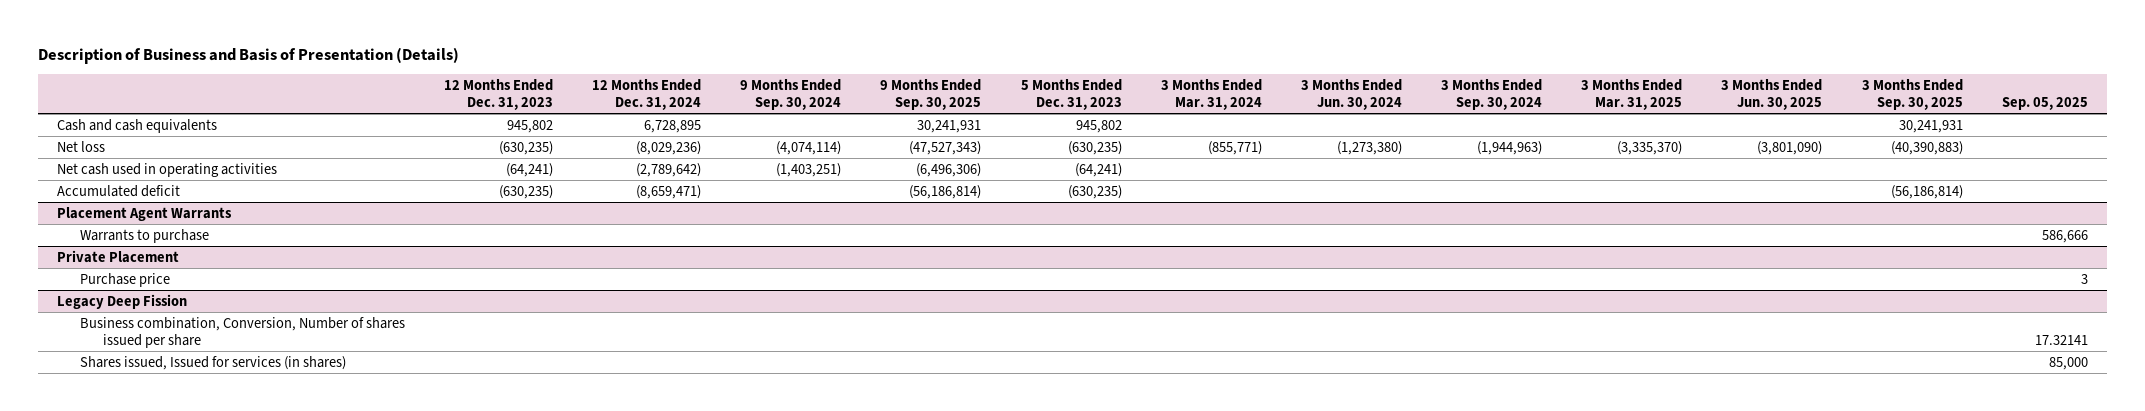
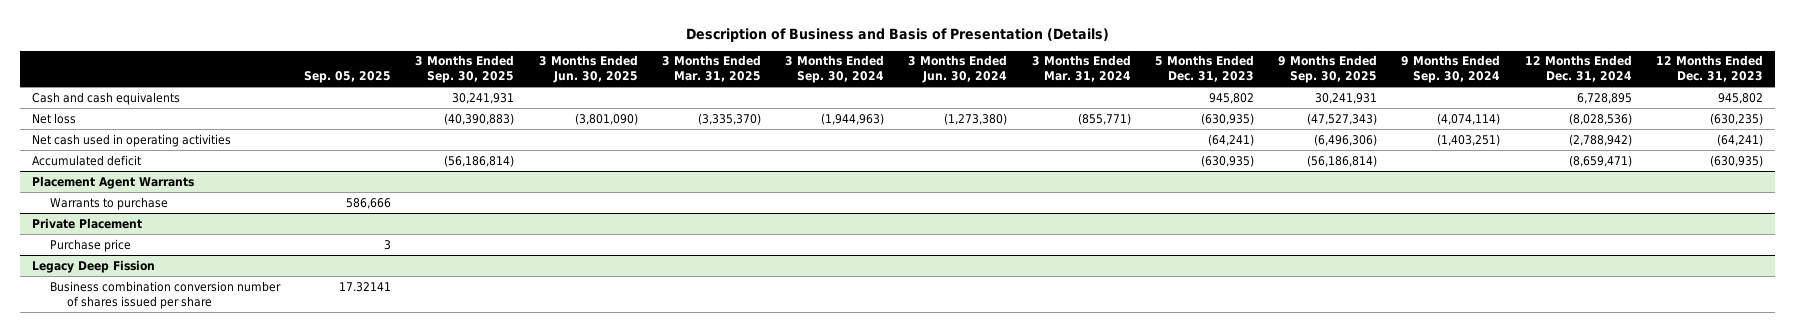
- | 12 Months Ended Dec. 31, 2023 | 12 Months Ended Dec. 31, 2024 | 9 Months Ended Sep. 30, 2024 | 9 Months Ended Sep. 30, 2025 | 5 Months Ended Dec. 31, 2023 | 3 Months Ended Mar. 31, 2024 | 3 Months Ended Jun. 30, 2024 | 3 Months Ended Sep. 30, 2024 | 3 Months Ended Mar. 31, 2025 | 3 Months Ended Jun. 30, 2025 | 3 Months Ended Sep. 30, 2025 | Sep. 05, 2025
+ | Sep. 05, 2025 | 3 Months Ended Sep. 30, 2025 | 3 Months Ended Jun. 30, 2025 | 3 Months Ended Mar. 31, 2025 | 3 Months Ended Sep. 30, 2024 | 3 Months Ended Jun. 30, 2024 | 3 Months Ended Mar. 31, 2024 | 5 Months Ended Dec. 31, 2023 | 9 Months Ended Sep. 30, 2025 | 9 Months Ended Sep. 30, 2024 | 12 Months Ended Dec. 31, 2024 | 12 Months Ended Dec. 31, 2023
- Net loss | (630,235) | (8,029,236) | (4,074,114) | (47,527,343) | (630,235) | (855,771) | (1,273,380) | (1,944,963) | (3,335,370) | (3,801,090) | (40,390,883) |
- Net cash used in operating activities | (64,241) | (2,789,642) | (1,403,251) | (6,496,306) | (64,241) | | | | | | |
- Accumulated deficit | (630,235) | (8,659,471) | | (56,186,814) | (630,235) | | | | | | (56,186,814) |
+ Net loss | | (40,390,883) | (3,801,090) | (3,335,370) | (1,944,963) | (1,273,380) | (855,771) | (630,935) | (47,527,343) | (4,074,114) | (8,028,536) | (630,235)
+ Net cash used in operating activities | | | | | | | | (64,241) | (6,496,306) | (1,403,251) | (2,788,942) | (64,241)
+ Accumulated deficit | | (56,186,814) | | | | | | (630,935) | (56,186,814) | | (8,659,471) | (630,935)
@ Legacy Deep Fission
- Business combination, Conversion, Number of shares issued per share | | | | | | | | | | | | 17.32141
- Shares issued, Issued for services (in shares) | | | | | | | | | | | | 85,000
+ Business combination conversion number of shares issued per share | 17.32141 | | | | | | | | | | |

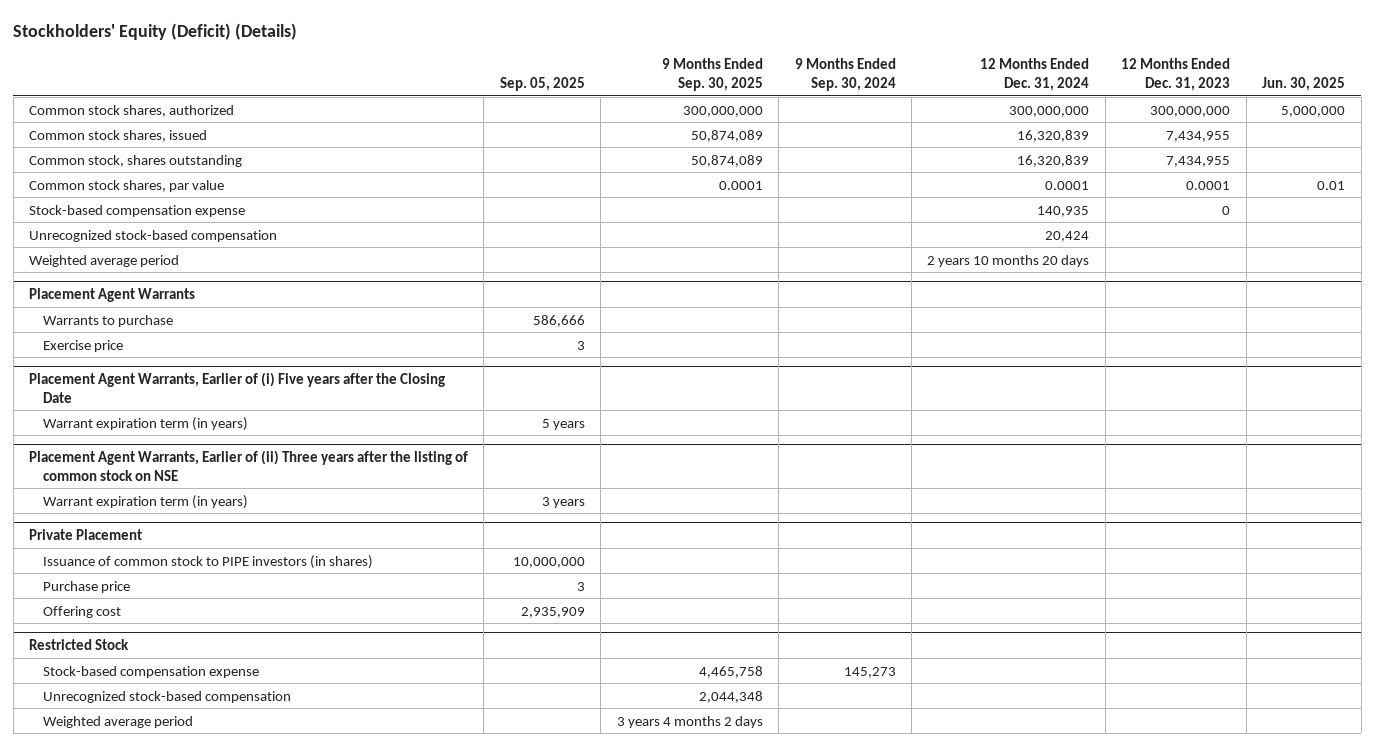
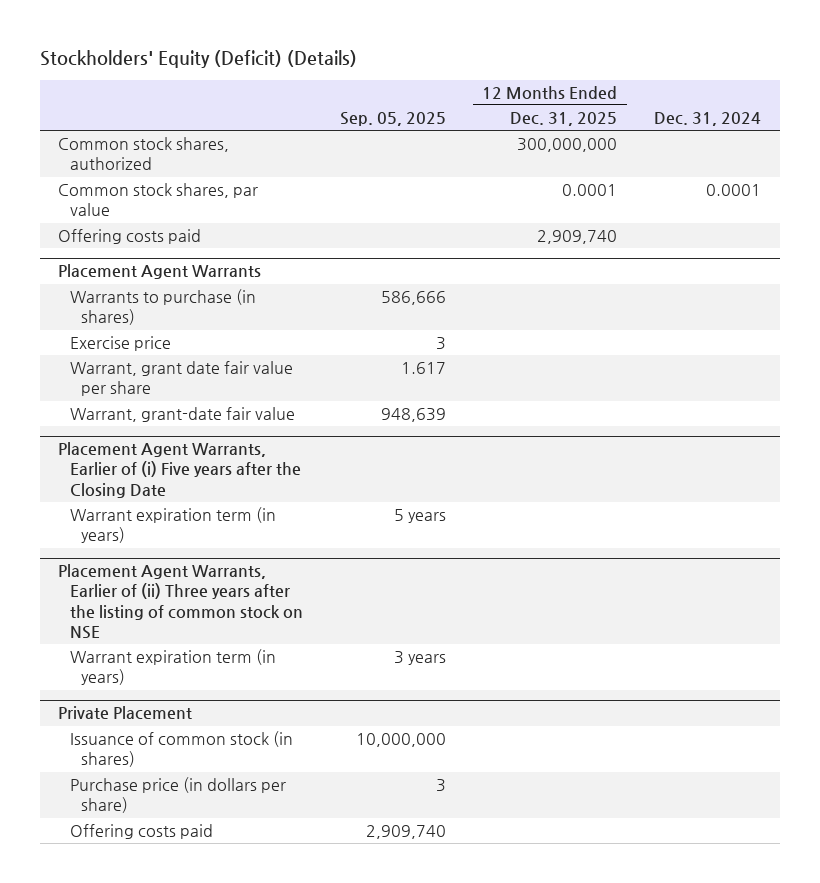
- | Sep. 05, 2025 | 9 Months Ended Sep. 30, 2025 | 9 Months Ended Sep. 30, 2024 | 12 Months Ended Dec. 31, 2024 | 12 Months Ended Dec. 31, 2023 | Jun. 30, 2025
+ | Sep. 05, 2025 | 12 Months Ended Dec. 31, 2025 | Dec. 31, 2024
- Common stock shares, issued | | 50,874,089 | | 16,320,839 | 7,434,955 |
- Common stock, shares outstanding | | 50,874,089 | | 16,320,839 | 7,434,955 |
- Stock-based compensation expense | | | | 140,935 | 0 |
- Unrecognized stock-based compensation | | | | 20,424 | |
- Weighted average period | | | | 2 years 10 months 20 days | |
+ Offering costs paid | | 2,909,740 |
@ Placement Agent Warrants
- Warrants to purchase | 586,666 | | | | |
+ Warrants to purchase (in shares) | 586,666 | |
+ Warrant, grant date fair value per share | 1.617 | |
+ Warrant, grant-date fair value | 948,639 | |
@ Private Placement
- Issuance of common stock to PIPE investors (in shares) | 10,000,000 | | | | |
- Purchase price | 3 | | | | |
- Offering cost | 2,935,909 | | | | |
- Restricted Stock
- Stock-based compensation expense | | 4,465,758 | 145,273 | | |
- Unrecognized stock-based compensation | | 2,044,348 | | | |
- Weighted average period | | 3 years 4 months 2 days | | | |
@ Private Placement
+ Issuance of common stock (in shares) | 10,000,000 | |
+ Purchase price (in dollars per share) | 3 | |
+ Offering costs paid | 2,909,740 | |

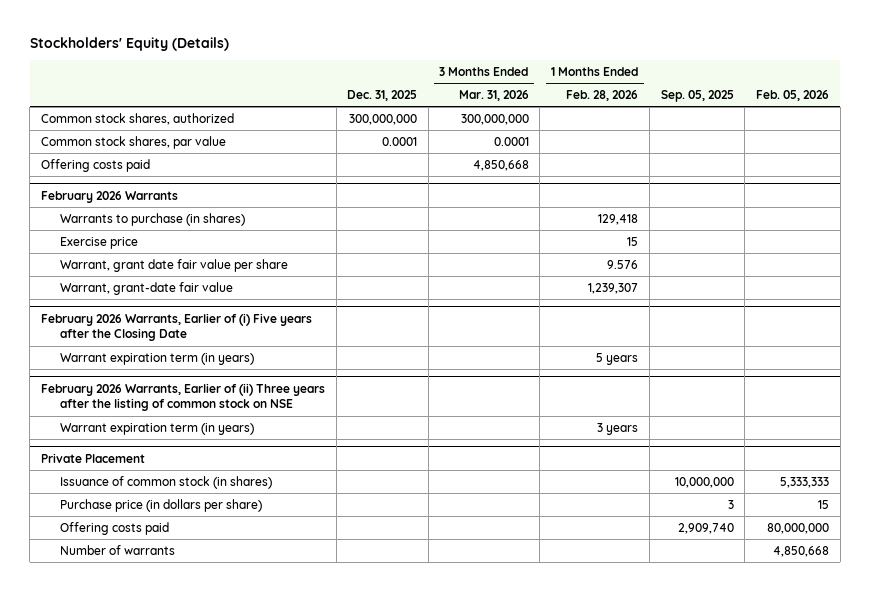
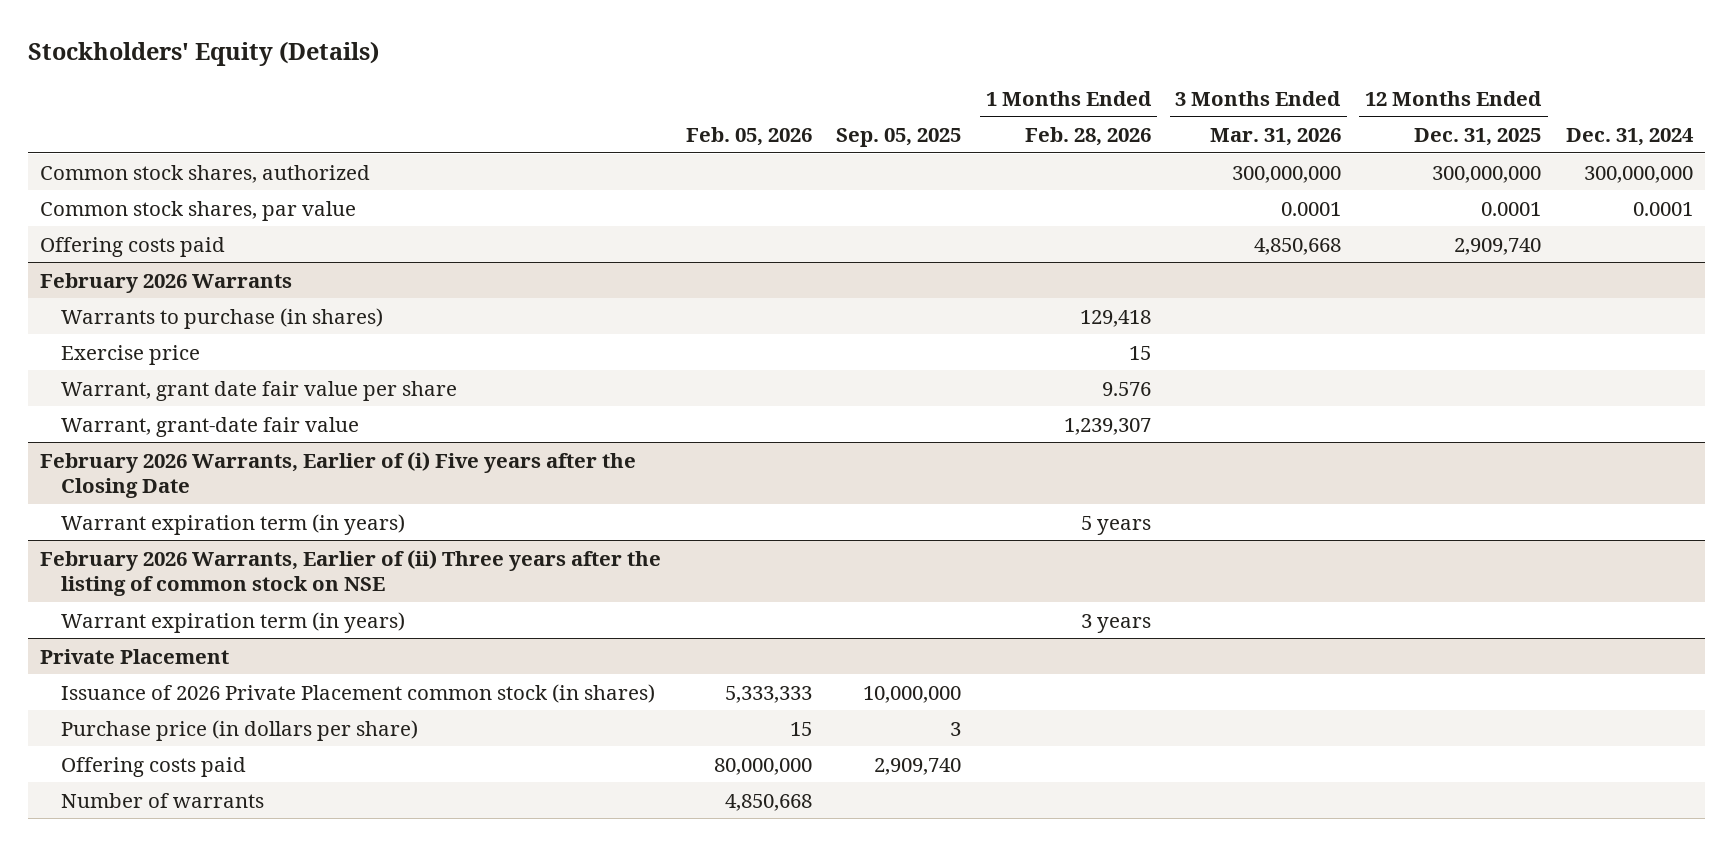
- | Dec. 31, 2025 | 3 Months Ended Mar. 31, 2026 | 1 Months Ended Feb. 28, 2026 | Sep. 05, 2025 | Feb. 05, 2026
+ | Feb. 05, 2026 | Sep. 05, 2025 | 1 Months Ended Feb. 28, 2026 | 3 Months Ended Mar. 31, 2026 | 12 Months Ended Dec. 31, 2025 | Dec. 31, 2024
@ Private Placement
- Issuance of common stock (in shares) | | | | 10,000,000 | 5,333,333
+ Issuance of 2026 Private Placement common stock (in shares) | 5,333,333 | 10,000,000 | | | |

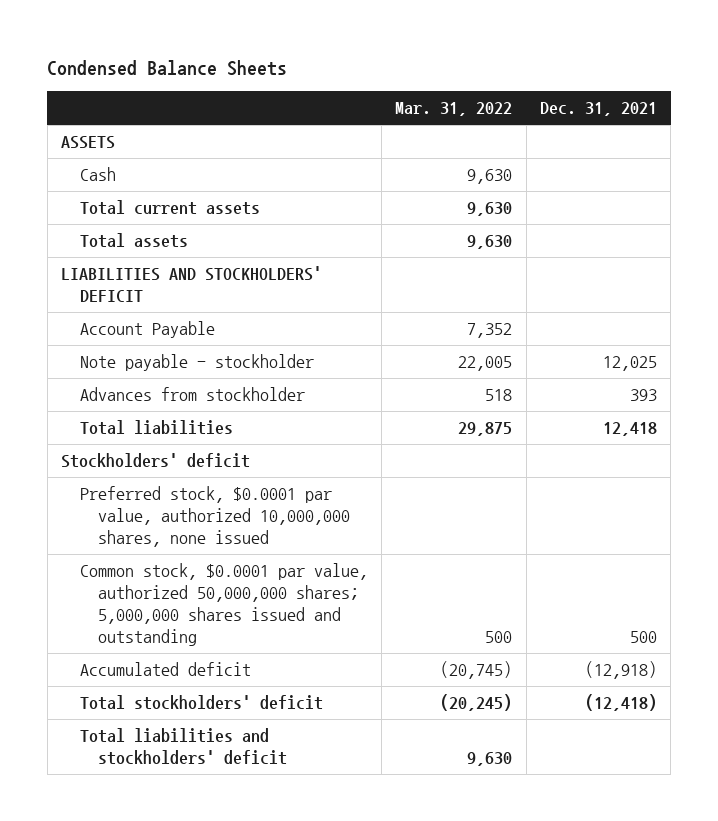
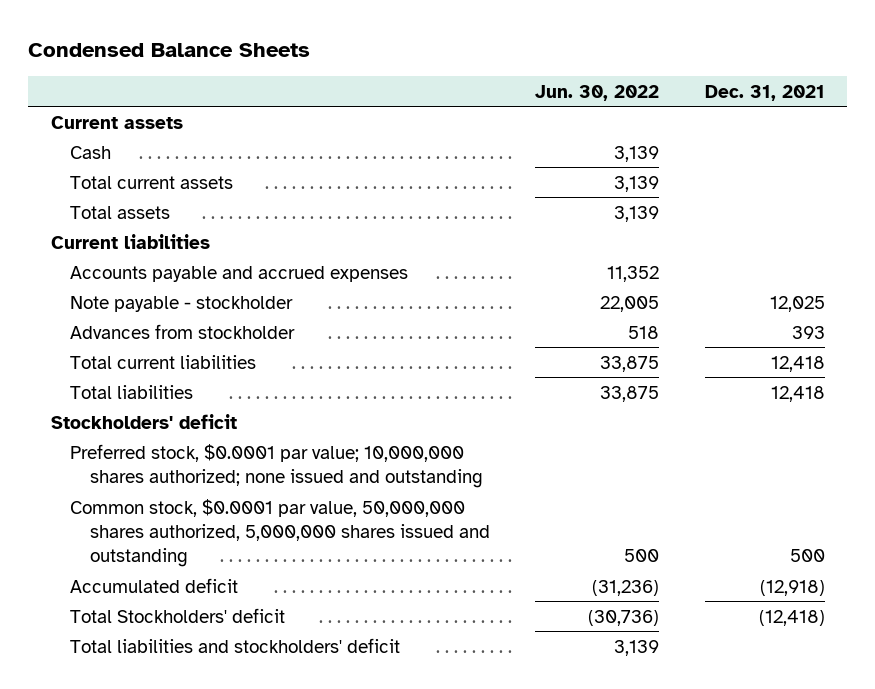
- | Mar. 31, 2022 | Dec. 31, 2021
+ | Jun. 30, 2022 | Dec. 31, 2021
- ASSETS
+ Current assets
- LIABILITIES AND STOCKHOLDERS' DEFICIT
- Account Payable | 7,352 |
+ Current liabilities
+ Accounts payable and accrued expenses | 11,352 |
+ Total current liabilities | 33,875 | 12,418
- Preferred stock, $0.0001 par value, authorized 10,000,000 shares, none issued
- Common stock, $0.0001 par value, authorized 50,000,000 shares; 5,000,000 shares issued and outstanding | 500 | 500
+ Preferred stock, $0.0001 par value; 10,000,000 shares authorized; none issued and outstanding
+ Common stock, $0.0001 par value, 50,000,000 shares authorized, 5,000,000 shares issued and outstanding | 500 | 500
- Total stockholders' deficit | (20,245) | (12,418)
+ Total Stockholders' deficit | (30,736) | (12,418)

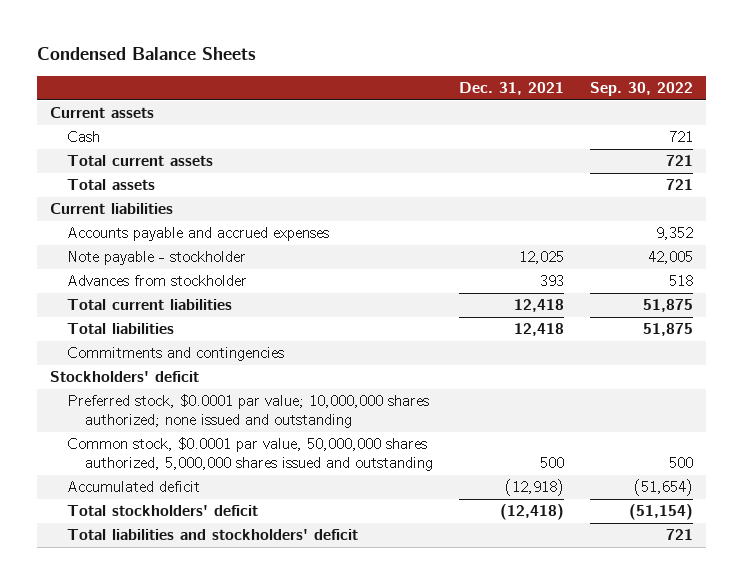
- | Jun. 30, 2022 | Dec. 31, 2021
+ | Dec. 31, 2021 | Sep. 30, 2022
+ Commitments and contingencies
- Total Stockholders' deficit | (30,736) | (12,418)
+ Total stockholders' deficit | (12,418) | (51,154)

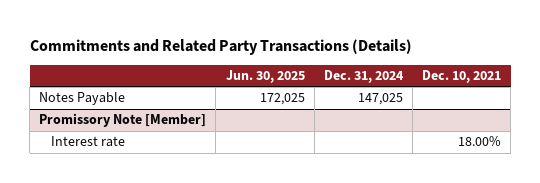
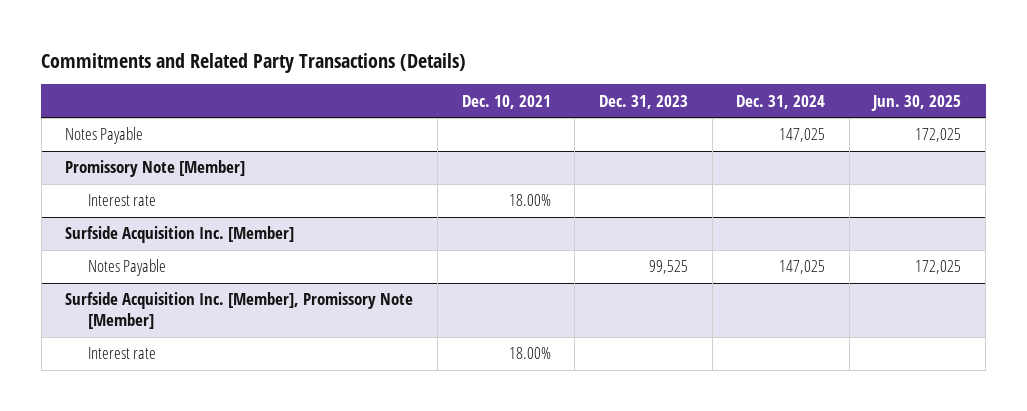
- | Jun. 30, 2025 | Dec. 31, 2024 | Dec. 10, 2021
+ | Dec. 10, 2021 | Dec. 31, 2023 | Dec. 31, 2024 | Jun. 30, 2025
+ Surfside Acquisition Inc. [Member]
+ Notes Payable | | 99,525 | 147,025 | 172,025
+ Surfside Acquisition Inc. [Member], Promissory Note [Member]
+ Interest rate | 18.00% | | |

